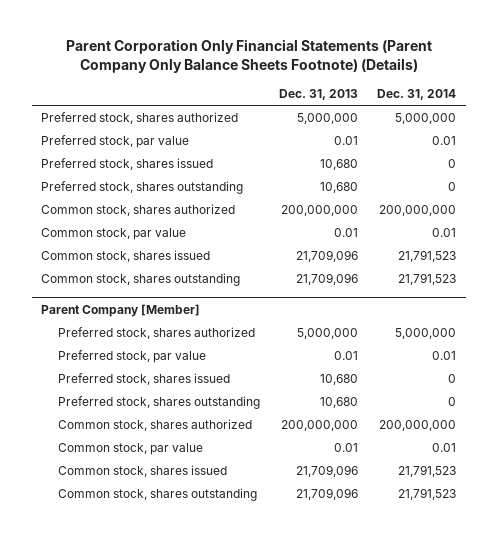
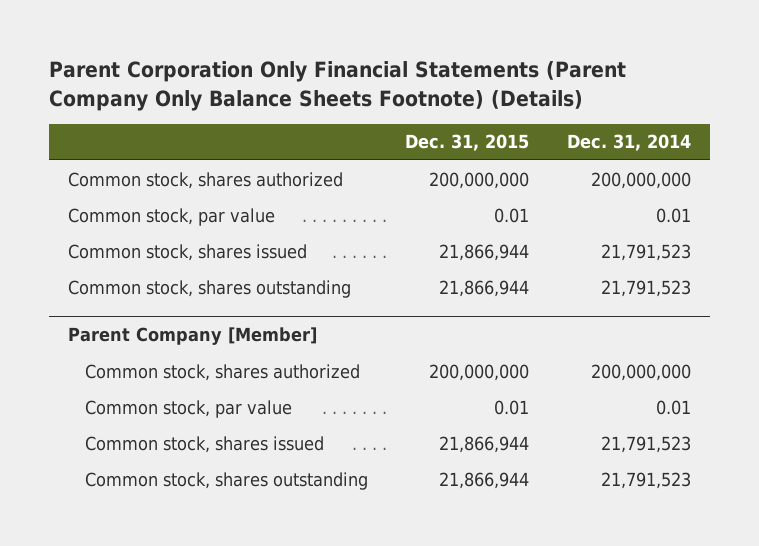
- | Dec. 31, 2013 | Dec. 31, 2014
+ | Dec. 31, 2015 | Dec. 31, 2014
- Preferred stock, shares authorized | 5,000,000 | 5,000,000
- Preferred stock, par value | 0.01 | 0.01
- Preferred stock, shares issued | 10,680 | 0
- Preferred stock, shares outstanding | 10,680 | 0
@ Parent Company [Member]
- Preferred stock, shares authorized | 5,000,000 | 5,000,000
- Preferred stock, par value | 0.01 | 0.01
- Preferred stock, shares issued | 10,680 | 0
- Preferred stock, shares outstanding | 10,680 | 0

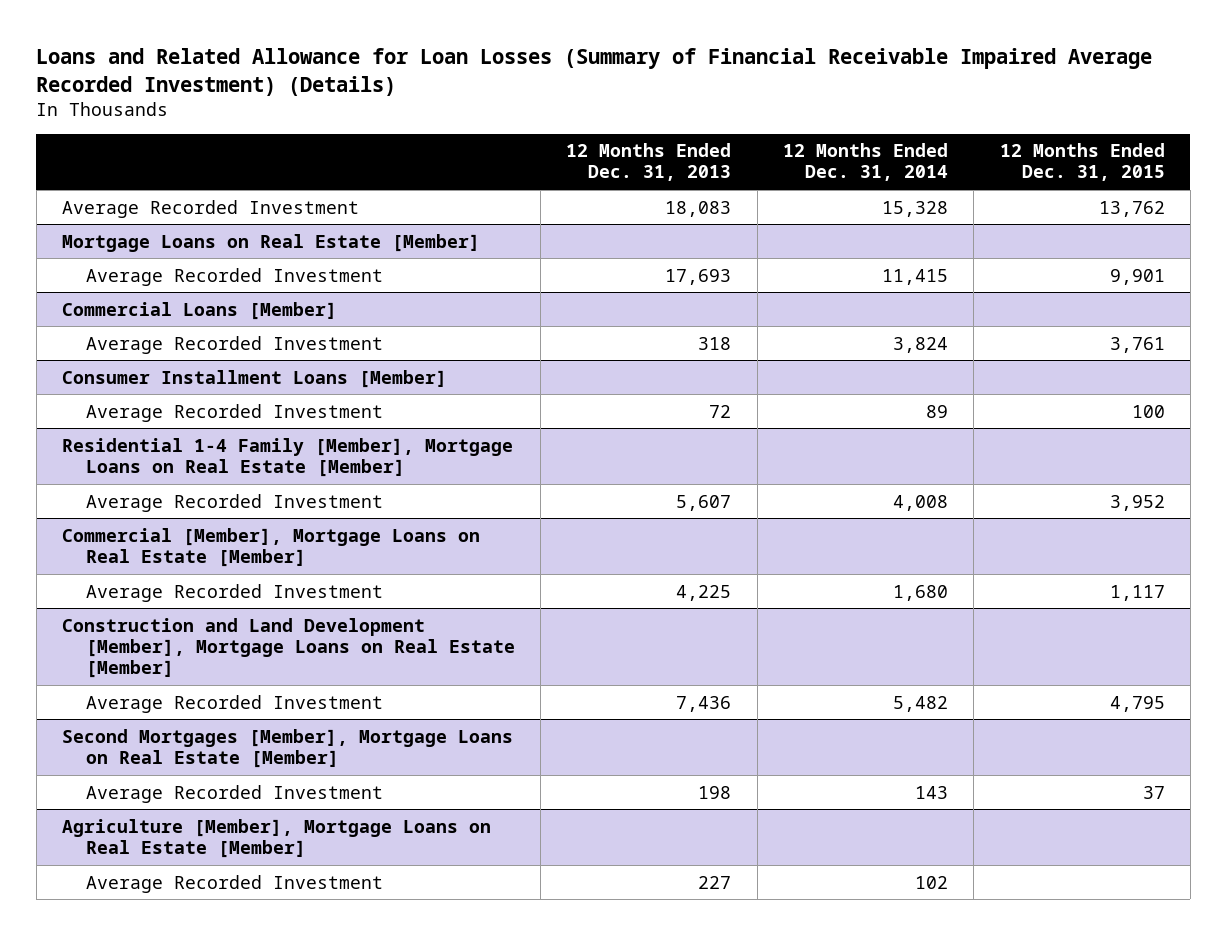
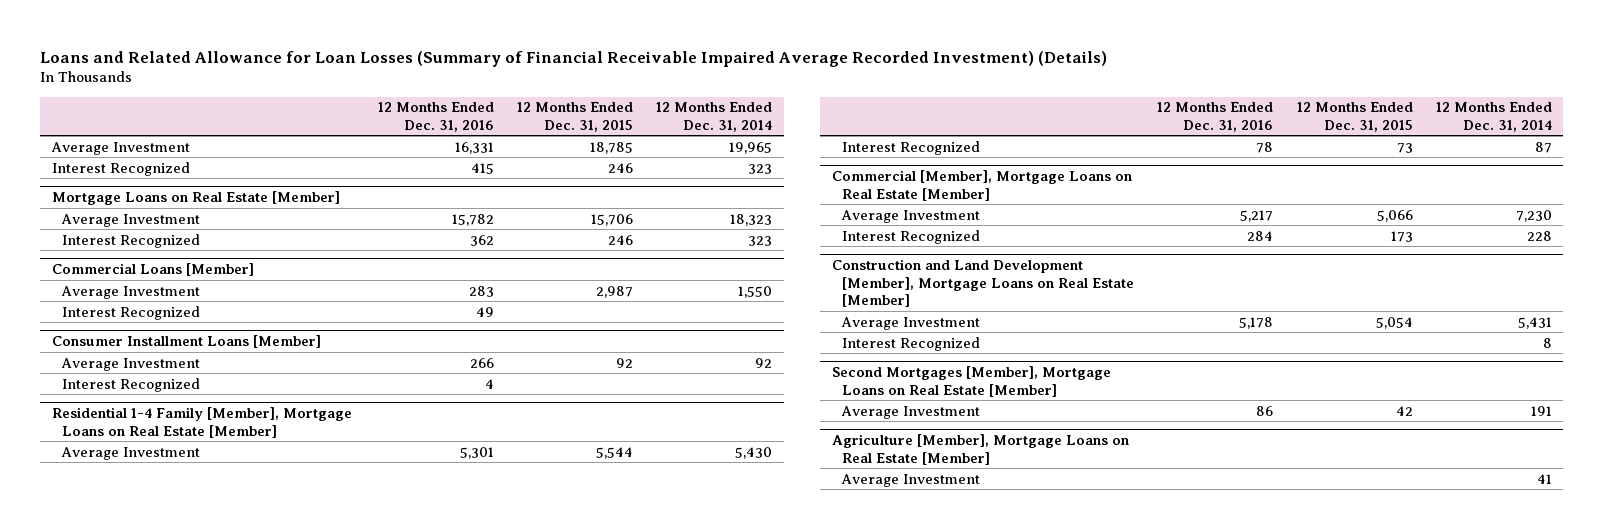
- | 12 Months Ended Dec. 31, 2013 | 12 Months Ended Dec. 31, 2014 | 12 Months Ended Dec. 31, 2015
+ | 12 Months Ended Dec. 31, 2016 | 12 Months Ended Dec. 31, 2015 | 12 Months Ended Dec. 31, 2014
- Average Recorded Investment | 18,083 | 15,328 | 13,762
+ Average Investment | 16,331 | 18,785 | 19,965
+ Interest Recognized | 415 | 246 | 323
@ Mortgage Loans on Real Estate [Member]
- Average Recorded Investment | 17,693 | 11,415 | 9,901
+ Average Investment | 15,782 | 15,706 | 18,323
+ Interest Recognized | 362 | 246 | 323
@ Commercial Loans [Member]
- Average Recorded Investment | 318 | 3,824 | 3,761
+ Average Investment | 283 | 2,987 | 1,550
+ Interest Recognized | 49 | |
@ Consumer Installment Loans [Member]
- Average Recorded Investment | 72 | 89 | 100
+ Average Investment | 266 | 92 | 92
+ Interest Recognized | 4 | |
@ Residential 1-4 Family [Member], Mortgage Loans on Real Estate [Member]
- Average Recorded Investment | 5,607 | 4,008 | 3,952
+ Average Investment | 5,301 | 5,544 | 5,430
+ Interest Recognized | 78 | 73 | 87
@ Commercial [Member], Mortgage Loans on Real Estate [Member]
- Average Recorded Investment | 4,225 | 1,680 | 1,117
+ Average Investment | 5,217 | 5,066 | 7,230
+ Interest Recognized | 284 | 173 | 228
@ Construction and Land Development [Member], Mortgage Loans on Real Estate [Member]
- Average Recorded Investment | 7,436 | 5,482 | 4,795
+ Average Investment | 5,178 | 5,054 | 5,431
+ Interest Recognized | | | 8
@ Second Mortgages [Member], Mortgage Loans on Real Estate [Member]
- Average Recorded Investment | 198 | 143 | 37
+ Average Investment | 86 | 42 | 191
@ Agriculture [Member], Mortgage Loans on Real Estate [Member]
- Average Recorded Investment | 227 | 102 |
+ Average Investment | | | 41

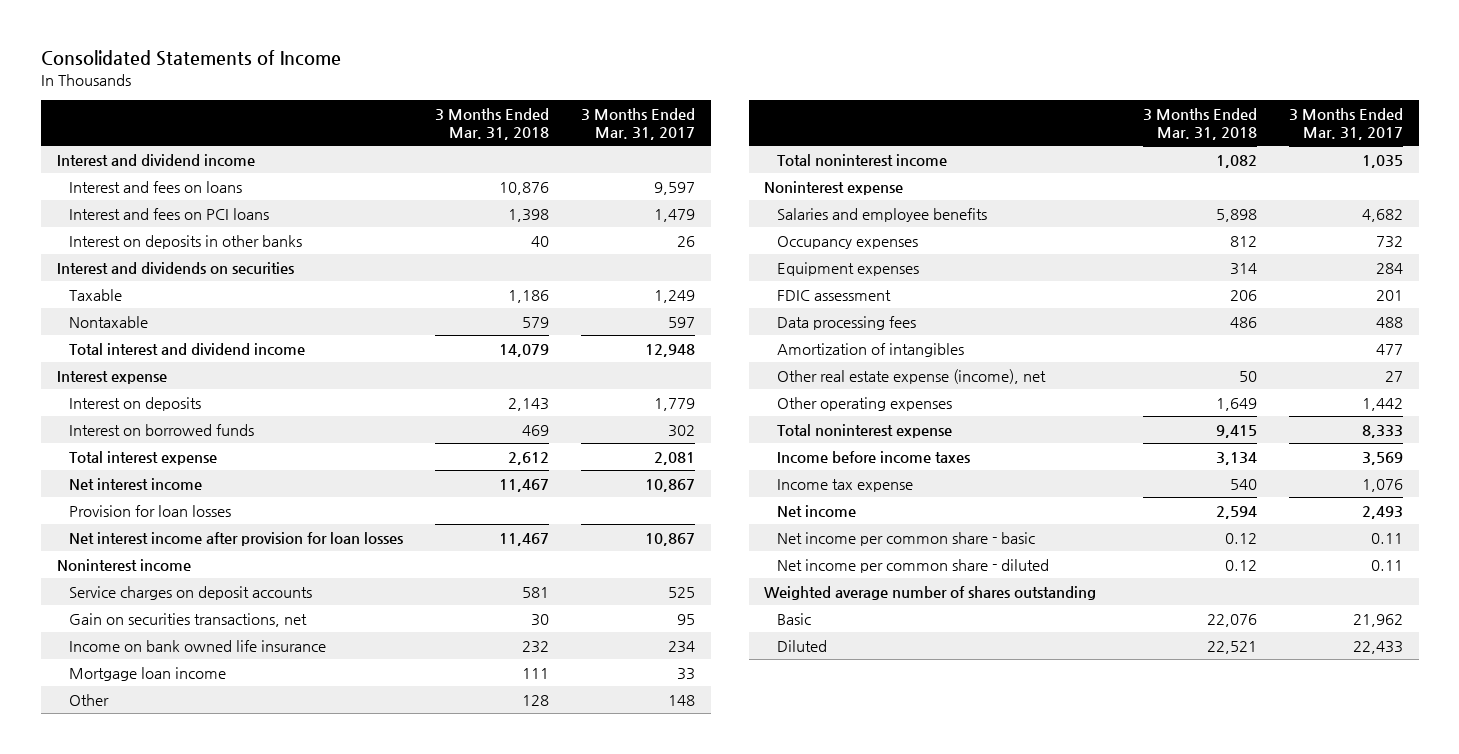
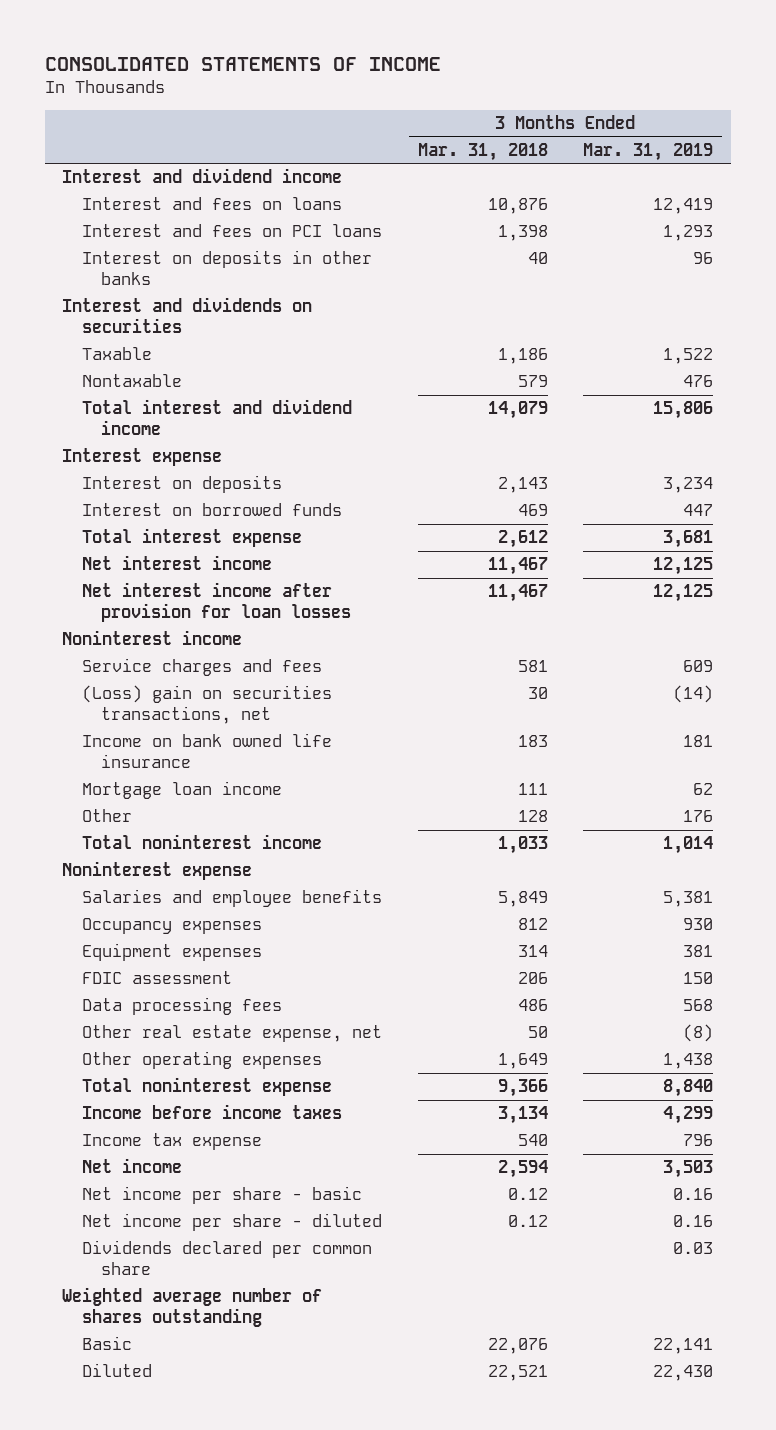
- Consolidated Statements of Income
+ CONSOLIDATED STATEMENTS OF INCOME
- | 3 Months Ended Mar. 31, 2018 | 3 Months Ended Mar. 31, 2017
+ | 3 Months Ended Mar. 31, 2018 | 3 Months Ended Mar. 31, 2019
- Provision for loan losses
- Service charges on deposit accounts | 581 | 525
- Gain on securities transactions, net | 30 | 95
- Income on bank owned life insurance | 232 | 234
+ Service charges and fees | 581 | 609
+ (Loss) gain on securities transactions, net | 30 | (14)
+ Income on bank owned life insurance | 183 | 181
- Total noninterest income | 1,082 | 1,035
+ Total noninterest income | 1,033 | 1,014
- Salaries and employee benefits | 5,898 | 4,682
+ Salaries and employee benefits | 5,849 | 5,381
- Amortization of intangibles | | 477
- Other real estate expense (income), net | 50 | 27
+ Other real estate expense, net | 50 | (8)
- Total noninterest expense | 9,415 | 8,333
+ Total noninterest expense | 9,366 | 8,840
- Net income per common share - basic | 0.12 | 0.11
- Net income per common share - diluted | 0.12 | 0.11
+ Net income per share - basic | 0.12 | 0.16
+ Net income per share - diluted | 0.12 | 0.16
+ Dividends declared per common share | | 0.03

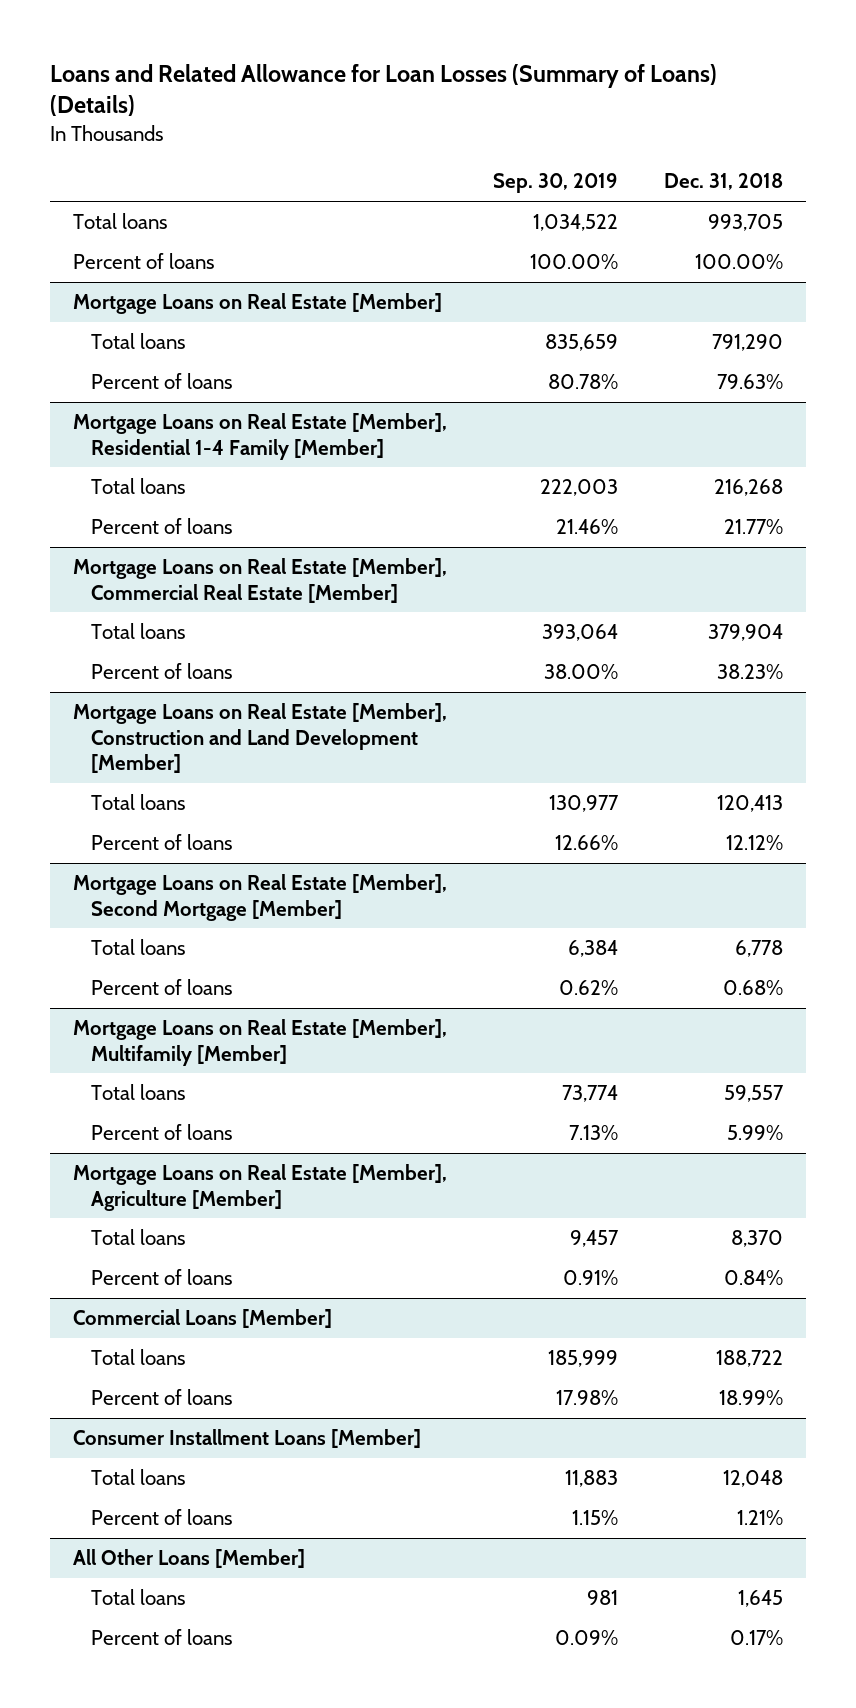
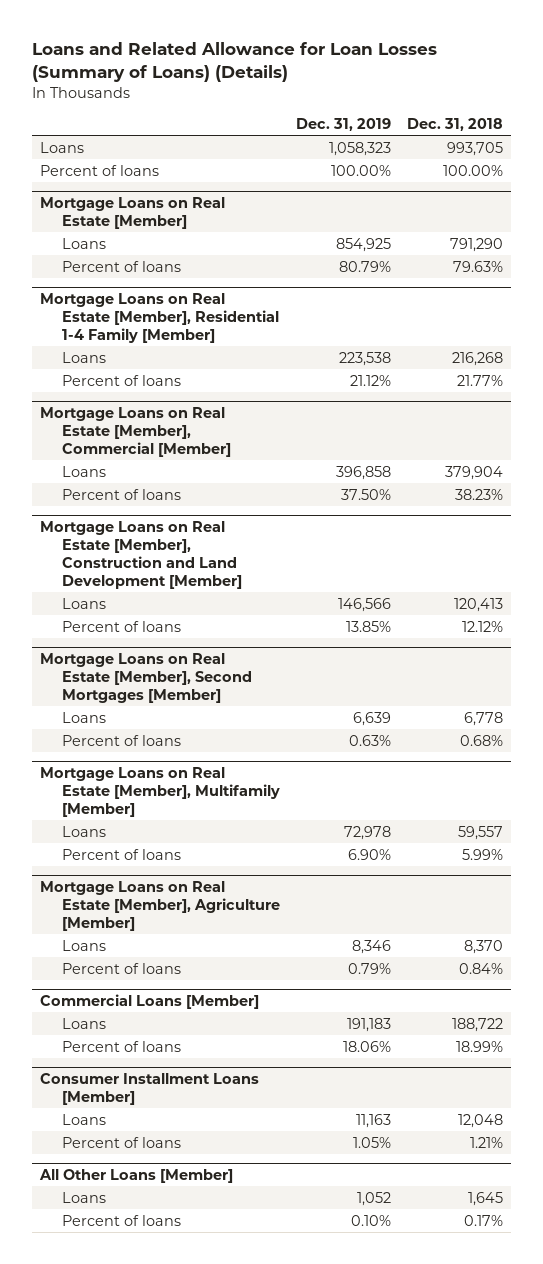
- | Sep. 30, 2019 | Dec. 31, 2018
+ | Dec. 31, 2019 | Dec. 31, 2018
- Total loans | 1,034,522 | 993,705
+ Loans | 1,058,323 | 993,705
@ Mortgage Loans on Real Estate [Member]
- Total loans | 835,659 | 791,290
+ Loans | 854,925 | 791,290
@ Mortgage Loans on Real Estate [Member], Residential 1-4 Family [Member]
- Total loans | 222,003 | 216,268
+ Loans | 223,538 | 216,268
- Mortgage Loans on Real Estate [Member], Commercial Real Estate [Member]
- Total loans | 393,064 | 379,904
+ Mortgage Loans on Real Estate [Member], Commercial [Member]
+ Loans | 396,858 | 379,904
@ Mortgage Loans on Real Estate [Member], Construction and Land Development [Member]
- Total loans | 130,977 | 120,413
+ Loans | 146,566 | 120,413
- Mortgage Loans on Real Estate [Member], Second Mortgage [Member]
- Total loans | 6,384 | 6,778
+ Mortgage Loans on Real Estate [Member], Second Mortgages [Member]
+ Loans | 6,639 | 6,778
@ Mortgage Loans on Real Estate [Member], Multifamily [Member]
- Total loans | 73,774 | 59,557
+ Loans | 72,978 | 59,557
@ Mortgage Loans on Real Estate [Member], Agriculture [Member]
- Total loans | 9,457 | 8,370
+ Loans | 8,346 | 8,370
@ Commercial Loans [Member]
- Total loans | 185,999 | 188,722
+ Loans | 191,183 | 188,722
@ Consumer Installment Loans [Member]
- Total loans | 11,883 | 12,048
+ Loans | 11,163 | 12,048
@ All Other Loans [Member]
- Total loans | 981 | 1,645
+ Loans | 1,052 | 1,645

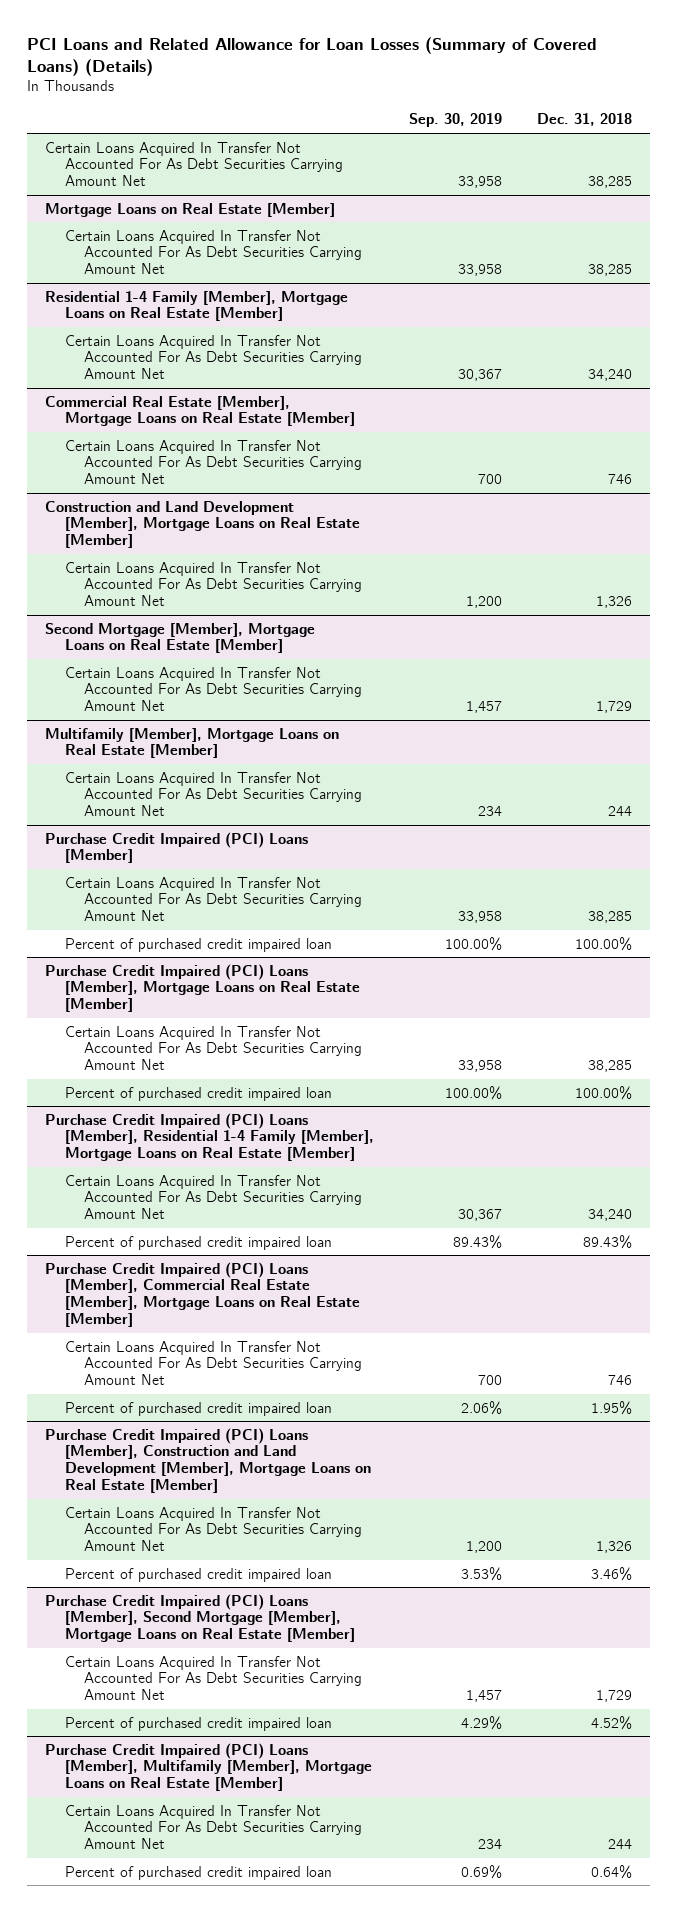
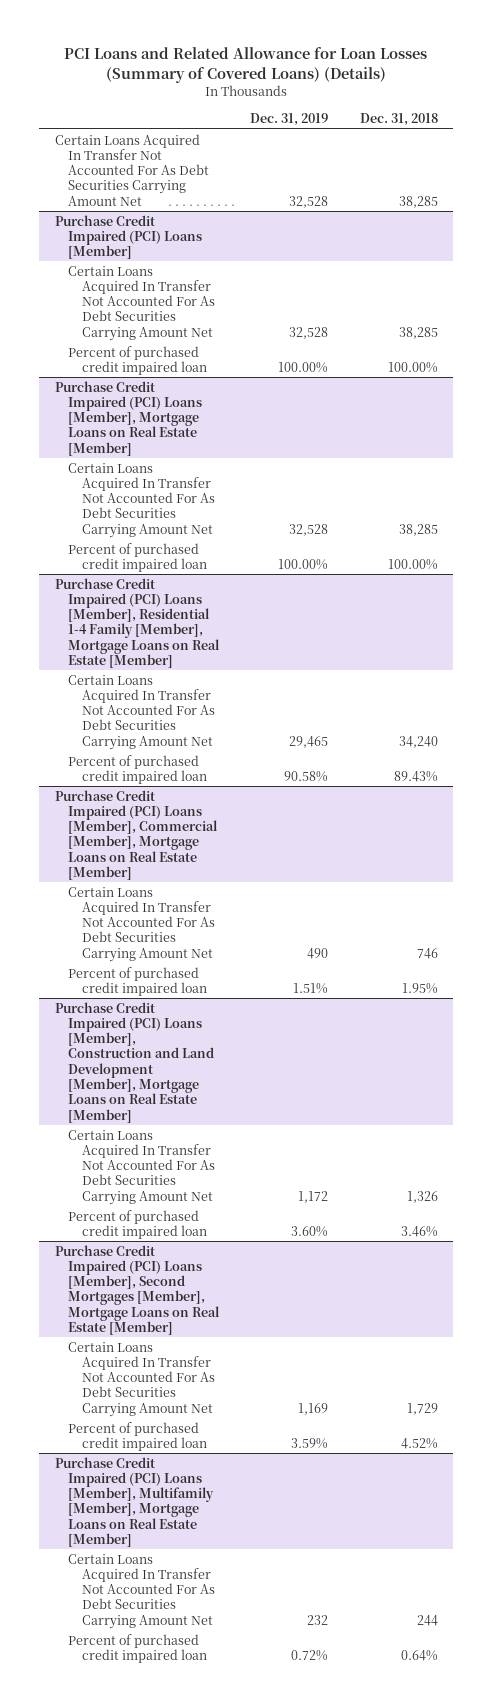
- | Sep. 30, 2019 | Dec. 31, 2018
+ | Dec. 31, 2019 | Dec. 31, 2018
- Mortgage Loans on Real Estate [Member]
- Certain Loans Acquired In Transfer Not Accounted For As Debt Securities Carrying Amount Net | 33,958 | 38,285
- Residential 1-4 Family [Member], Mortgage Loans on Real Estate [Member]
- Certain Loans Acquired In Transfer Not Accounted For As Debt Securities Carrying Amount Net | 30,367 | 34,240
- Commercial Real Estate [Member], Mortgage Loans on Real Estate [Member]
- Certain Loans Acquired In Transfer Not Accounted For As Debt Securities Carrying Amount Net | 700 | 746
- Construction and Land Development [Member], Mortgage Loans on Real Estate [Member]
- Certain Loans Acquired In Transfer Not Accounted For As Debt Securities Carrying Amount Net | 1,200 | 1,326
- Second Mortgage [Member], Mortgage Loans on Real Estate [Member]
- Certain Loans Acquired In Transfer Not Accounted For As Debt Securities Carrying Amount Net | 1,457 | 1,729
- Multifamily [Member], Mortgage Loans on Real Estate [Member]
- Certain Loans Acquired In Transfer Not Accounted For As Debt Securities Carrying Amount Net | 234 | 244
- Purchase Credit Impaired (PCI) Loans [Member], Commercial Real Estate [Member], Mortgage Loans on Real Estate [Member]
+ Purchase Credit Impaired (PCI) Loans [Member], Commercial [Member], Mortgage Loans on Real Estate [Member]
- Purchase Credit Impaired (PCI) Loans [Member], Second Mortgage [Member], Mortgage Loans on Real Estate [Member]
+ Purchase Credit Impaired (PCI) Loans [Member], Second Mortgages [Member], Mortgage Loans on Real Estate [Member]

